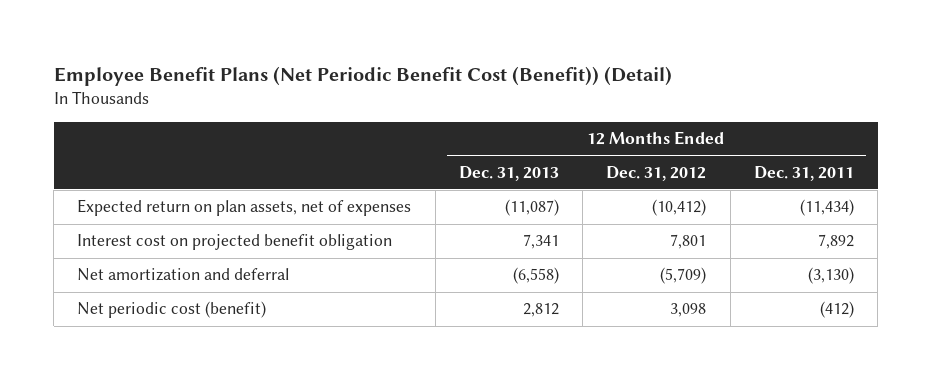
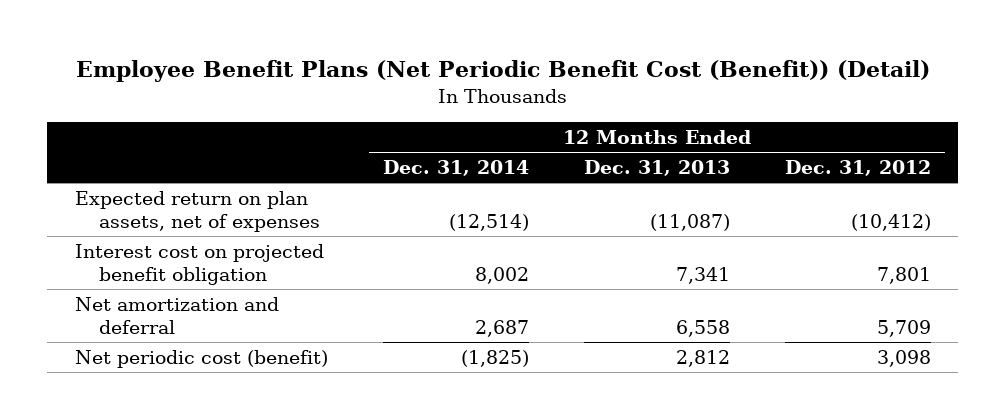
- | 12 Months Ended Dec. 31, 2013 | 12 Months Ended Dec. 31, 2012 | 12 Months Ended Dec. 31, 2011
+ | 12 Months Ended Dec. 31, 2014 | 12 Months Ended Dec. 31, 2013 | 12 Months Ended Dec. 31, 2012
- Net amortization and deferral | (6,558) | (5,709) | (3,130)
+ Net amortization and deferral | 2,687 | 6,558 | 5,709

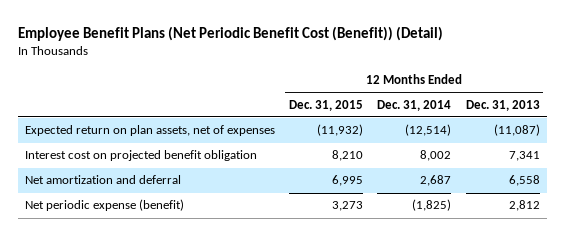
- | 12 Months Ended Dec. 31, 2014 | 12 Months Ended Dec. 31, 2013 | 12 Months Ended Dec. 31, 2012
+ | 12 Months Ended Dec. 31, 2015 | 12 Months Ended Dec. 31, 2014 | 12 Months Ended Dec. 31, 2013
- Net periodic cost (benefit) | (1,825) | 2,812 | 3,098
+ Net periodic expense (benefit) | 3,273 | (1,825) | 2,812

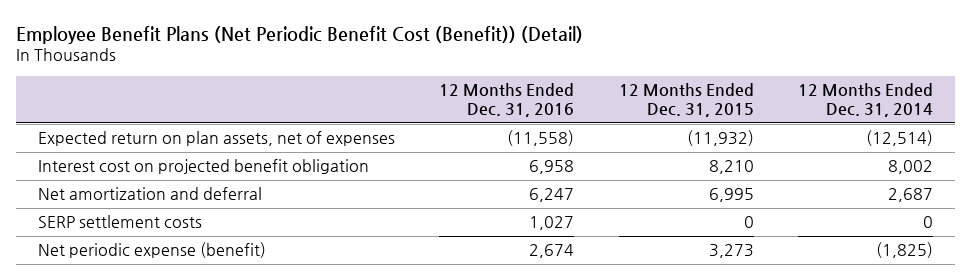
- | 12 Months Ended Dec. 31, 2015 | 12 Months Ended Dec. 31, 2014 | 12 Months Ended Dec. 31, 2013
+ | 12 Months Ended Dec. 31, 2016 | 12 Months Ended Dec. 31, 2015 | 12 Months Ended Dec. 31, 2014
+ SERP settlement costs | 1,027 | 0 | 0

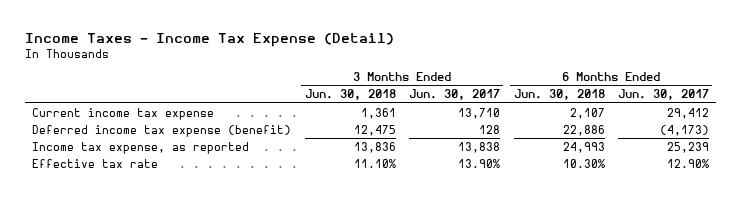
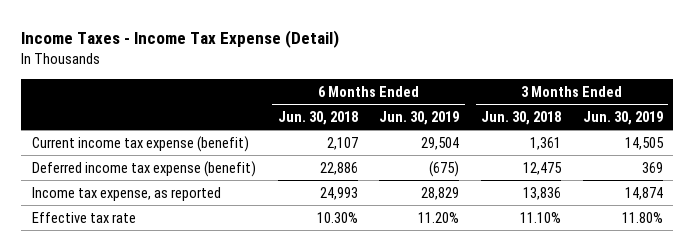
- | 3 Months Ended Jun. 30, 2018 | 3 Months Ended Jun. 30, 2017 | 6 Months Ended Jun. 30, 2018 | 6 Months Ended Jun. 30, 2017
+ | 6 Months Ended Jun. 30, 2018 | 6 Months Ended Jun. 30, 2019 | 3 Months Ended Jun. 30, 2018 | 3 Months Ended Jun. 30, 2019
- Current income tax expense | 1,361 | 13,710 | 2,107 | 29,412
+ Current income tax expense (benefit) | 2,107 | 29,504 | 1,361 | 14,505

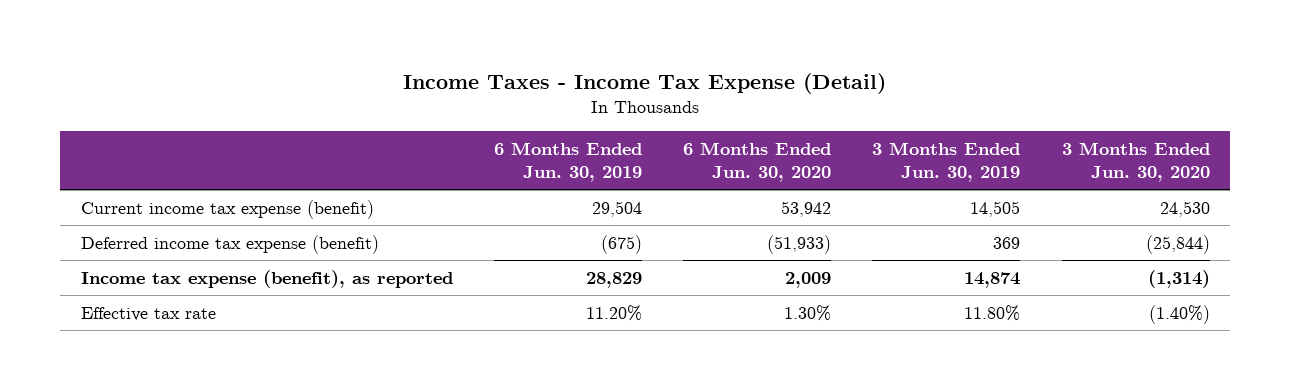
- | 6 Months Ended Jun. 30, 2018 | 6 Months Ended Jun. 30, 2019 | 3 Months Ended Jun. 30, 2018 | 3 Months Ended Jun. 30, 2019
+ | 6 Months Ended Jun. 30, 2019 | 6 Months Ended Jun. 30, 2020 | 3 Months Ended Jun. 30, 2019 | 3 Months Ended Jun. 30, 2020
- Income tax expense, as reported | 24,993 | 28,829 | 13,836 | 14,874
+ Income tax expense (benefit), as reported | 28,829 | 2,009 | 14,874 | (1,314)

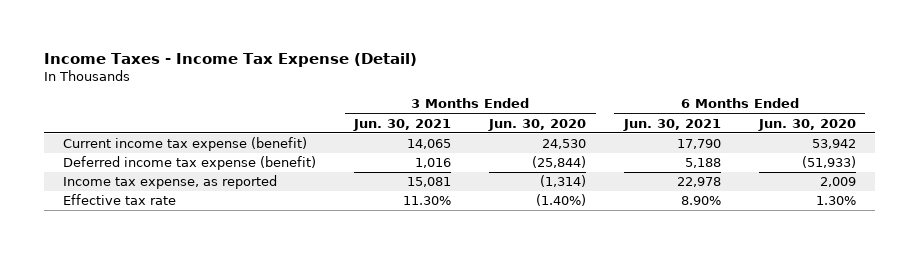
- | 6 Months Ended Jun. 30, 2019 | 6 Months Ended Jun. 30, 2020 | 3 Months Ended Jun. 30, 2019 | 3 Months Ended Jun. 30, 2020
+ | 3 Months Ended Jun. 30, 2021 | 3 Months Ended Jun. 30, 2020 | 6 Months Ended Jun. 30, 2021 | 6 Months Ended Jun. 30, 2020
- Income tax expense (benefit), as reported | 28,829 | 2,009 | 14,874 | (1,314)
+ Income tax expense, as reported | 15,081 | (1,314) | 22,978 | 2,009

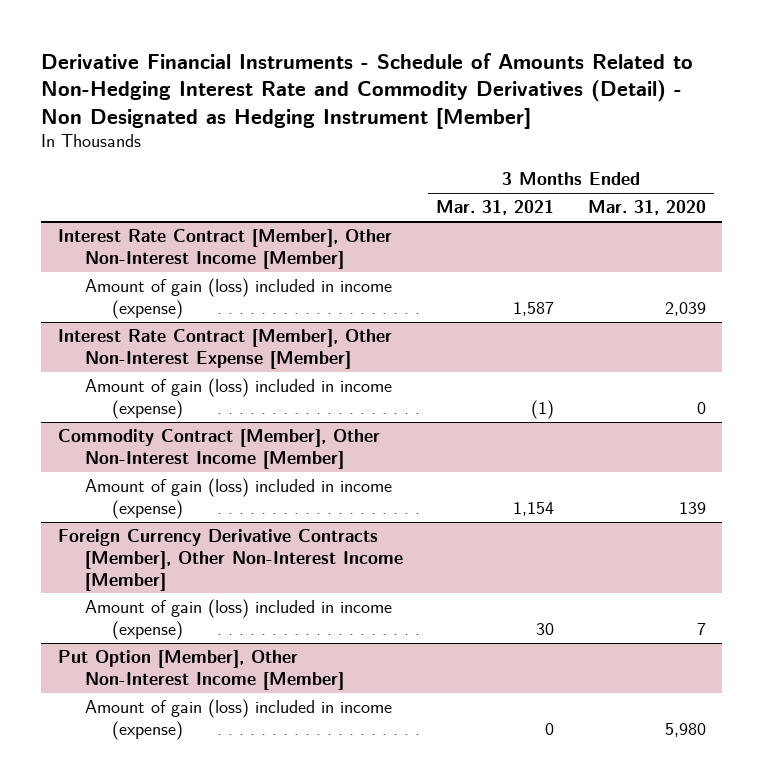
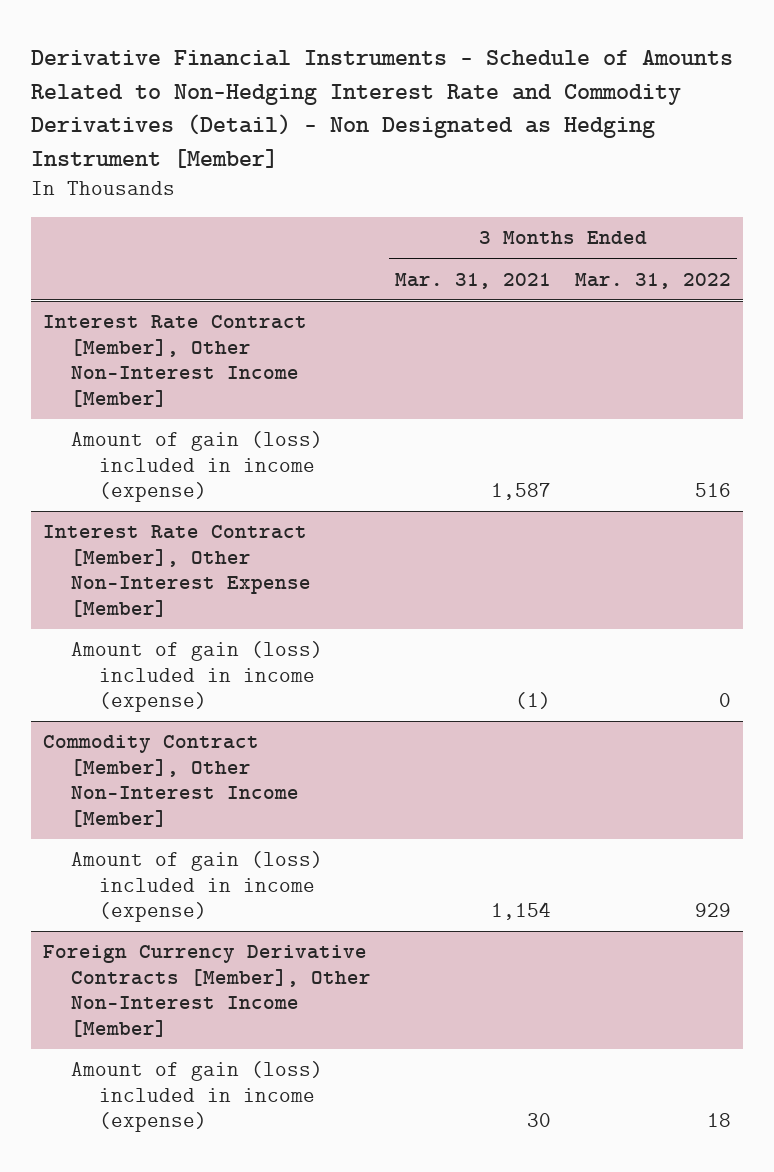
- | 3 Months Ended Mar. 31, 2021 | 3 Months Ended Mar. 31, 2020
+ | 3 Months Ended Mar. 31, 2021 | 3 Months Ended Mar. 31, 2022
- Put Option [Member], Other Non-Interest Income [Member]
- Amount of gain (loss) included in income (expense) | 0 | 5,980

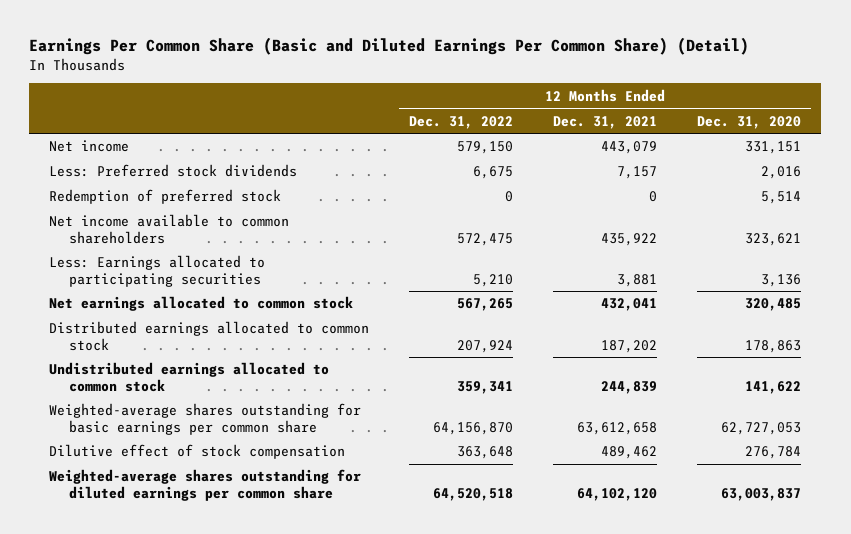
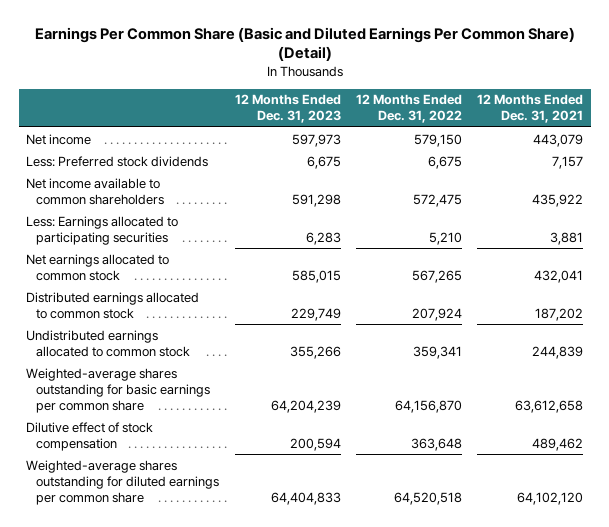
- | 12 Months Ended Dec. 31, 2022 | 12 Months Ended Dec. 31, 2021 | 12 Months Ended Dec. 31, 2020
+ | 12 Months Ended Dec. 31, 2023 | 12 Months Ended Dec. 31, 2022 | 12 Months Ended Dec. 31, 2021
- Redemption of preferred stock | 0 | 0 | 5,514

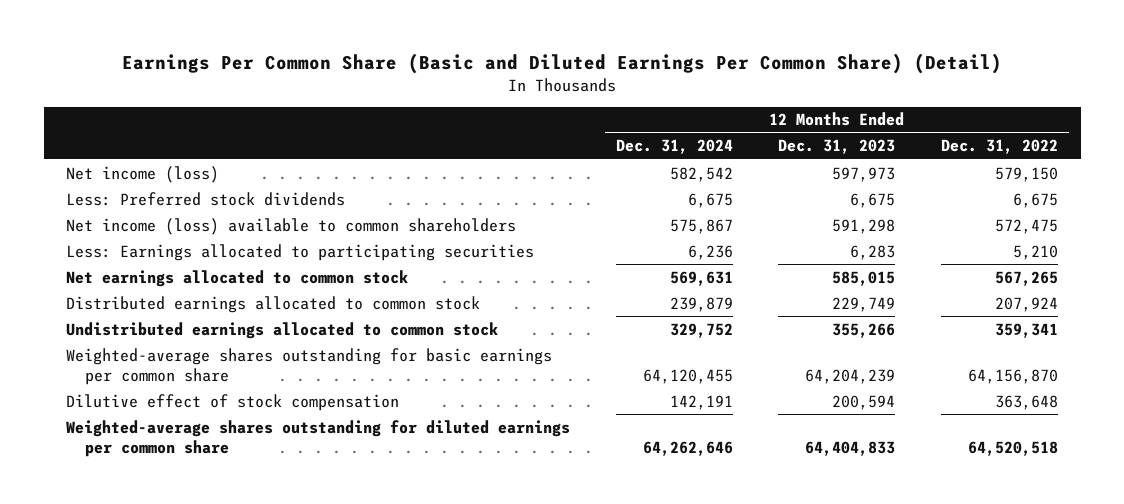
- | 12 Months Ended Dec. 31, 2023 | 12 Months Ended Dec. 31, 2022 | 12 Months Ended Dec. 31, 2021
+ | 12 Months Ended Dec. 31, 2024 | 12 Months Ended Dec. 31, 2023 | 12 Months Ended Dec. 31, 2022
- Net income | 597,973 | 579,150 | 443,079
+ Net income (loss) | 582,542 | 597,973 | 579,150
- Net income available to common shareholders | 591,298 | 572,475 | 435,922
+ Net income (loss) available to common shareholders | 575,867 | 591,298 | 572,475

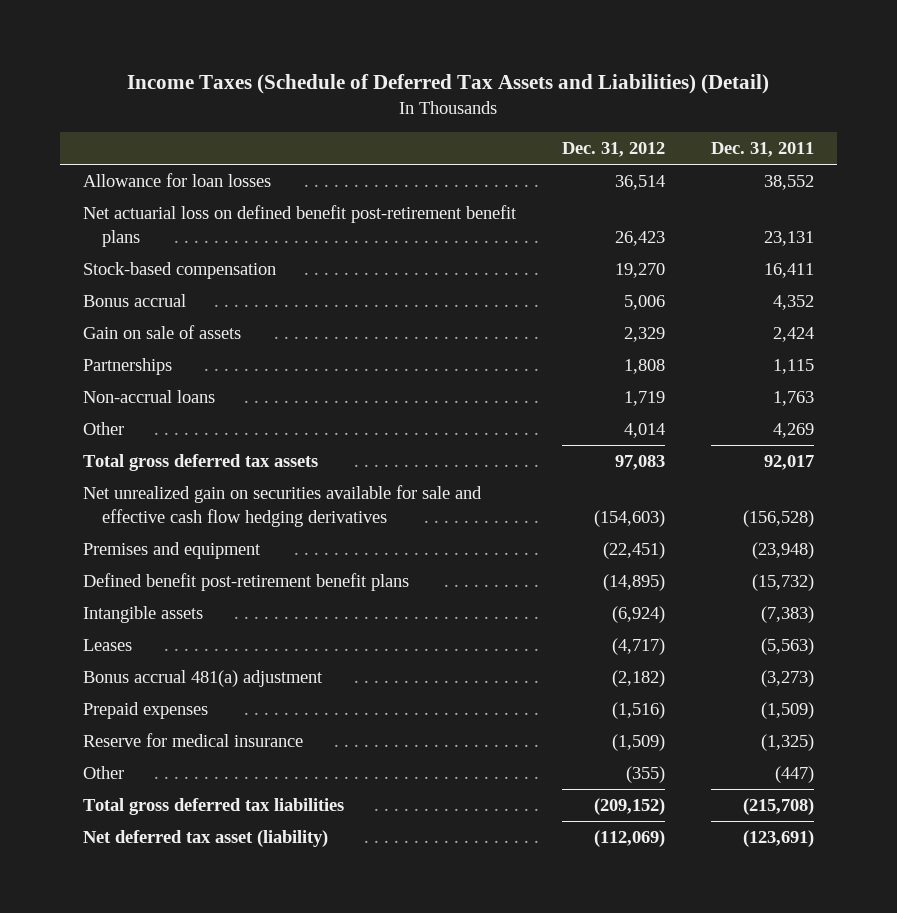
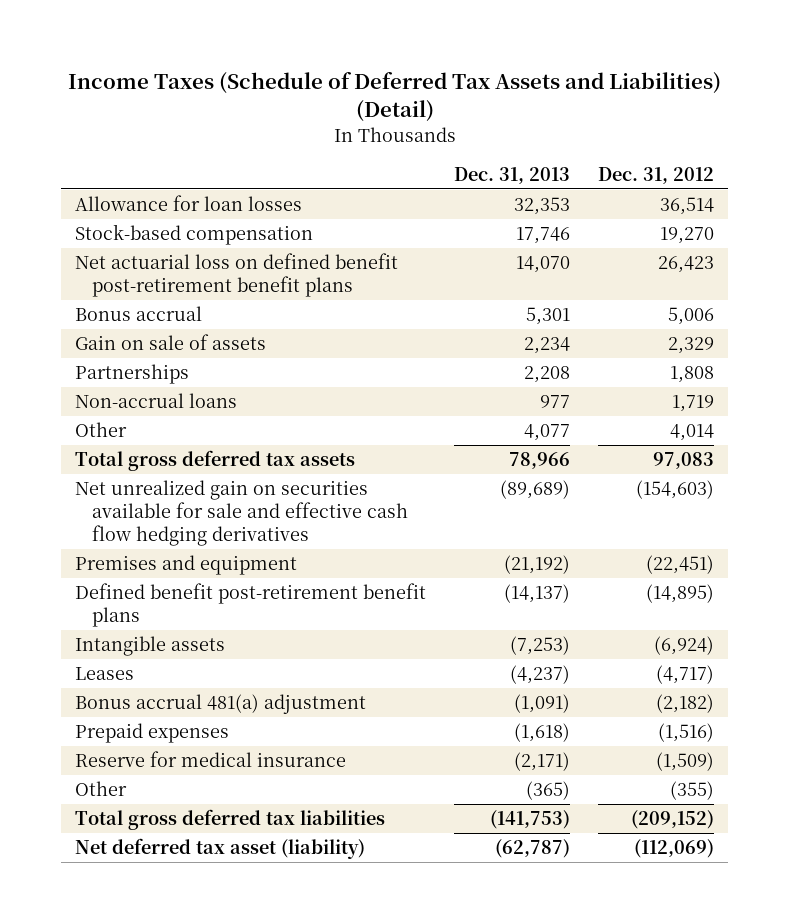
- | Dec. 31, 2012 | Dec. 31, 2011
+ | Dec. 31, 2013 | Dec. 31, 2012
moved down: Net actuarial loss on defined benefit post-retirement benefit plans | 14,070 | 26,423

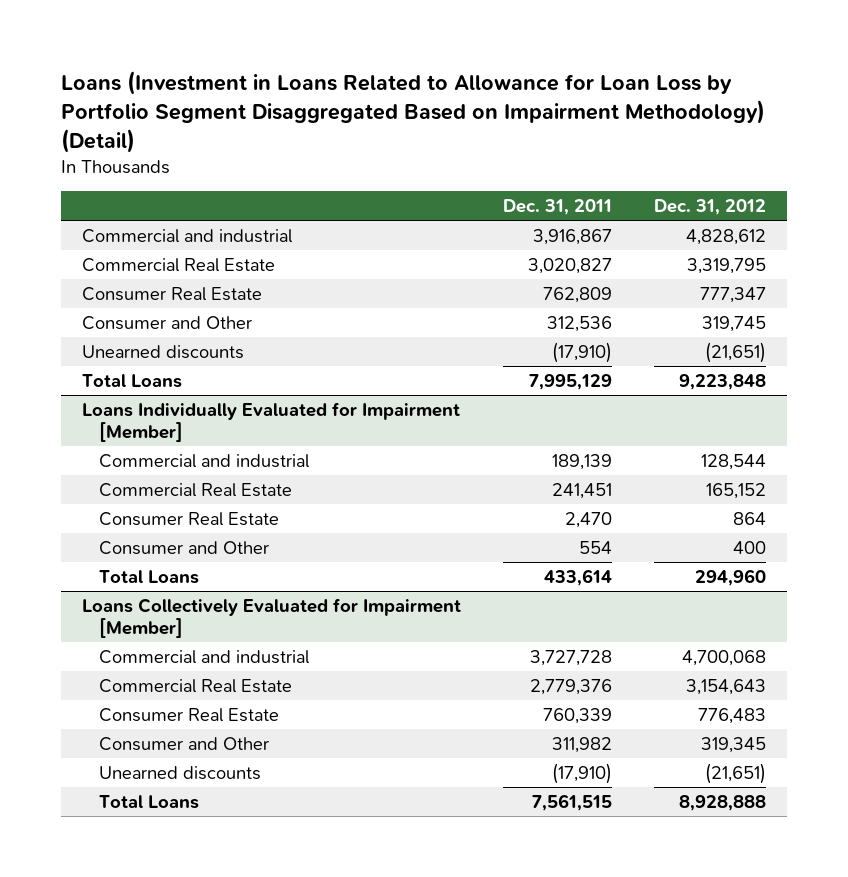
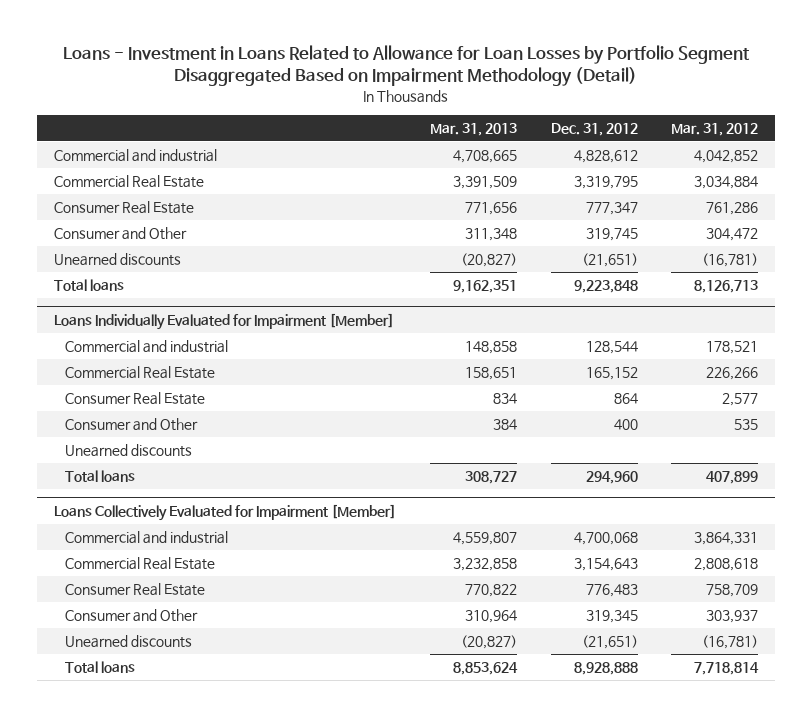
- Loans (Investment in Loans Related to Allowance for Loan Loss by Portfolio Segment Disaggregated Based on Impairment Methodology) (Detail)
+ Loans - Investment in Loans Related to Allowance for Loan Losses by Portfolio Segment Disaggregated Based on Impairment Methodology (Detail)
- | Dec. 31, 2011 | Dec. 31, 2012
+ | Mar. 31, 2013 | Dec. 31, 2012 | Mar. 31, 2012
- Total Loans | 7,995,129 | 9,223,848
+ Total loans | 9,162,351 | 9,223,848 | 8,126,713
@ Loans Individually Evaluated for Impairment [Member]
- Total Loans | 433,614 | 294,960
+ Unearned discounts
+ Total loans | 308,727 | 294,960 | 407,899
@ Loans Collectively Evaluated for Impairment [Member]
- Total Loans | 7,561,515 | 8,928,888
+ Total loans | 8,853,624 | 8,928,888 | 7,718,814

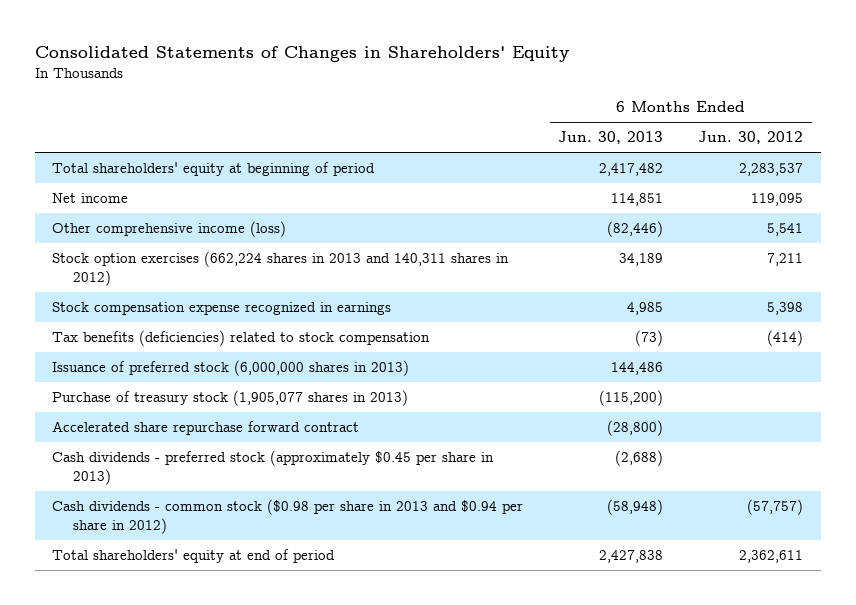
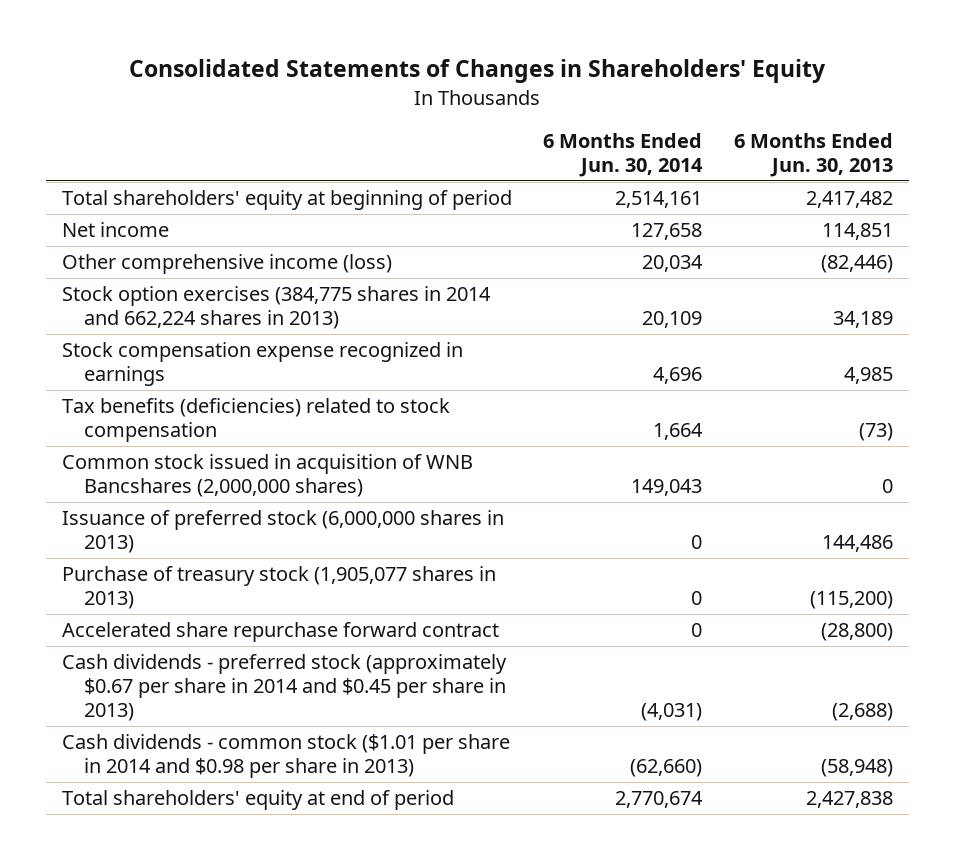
- | 6 Months Ended Jun. 30, 2013 | 6 Months Ended Jun. 30, 2012
+ | 6 Months Ended Jun. 30, 2014 | 6 Months Ended Jun. 30, 2013
- Stock option exercises (662,224 shares in 2013 and 140,311 shares in 2012) | 34,189 | 7,211
+ Stock option exercises (384,775 shares in 2014 and 662,224 shares in 2013) | 20,109 | 34,189
+ Common stock issued in acquisition of WNB Bancshares (2,000,000 shares) | 149,043 | 0
- Cash dividends - preferred stock (approximately $0.45 per share in 2013) | (2,688) |
- Cash dividends - common stock ($0.98 per share in 2013 and $0.94 per share in 2012) | (58,948) | (57,757)
+ Cash dividends - preferred stock (approximately $0.67 per share in 2014 and $0.45 per share in 2013) | (4,031) | (2,688)
+ Cash dividends - common stock ($1.01 per share in 2014 and $0.98 per share in 2013) | (62,660) | (58,948)

